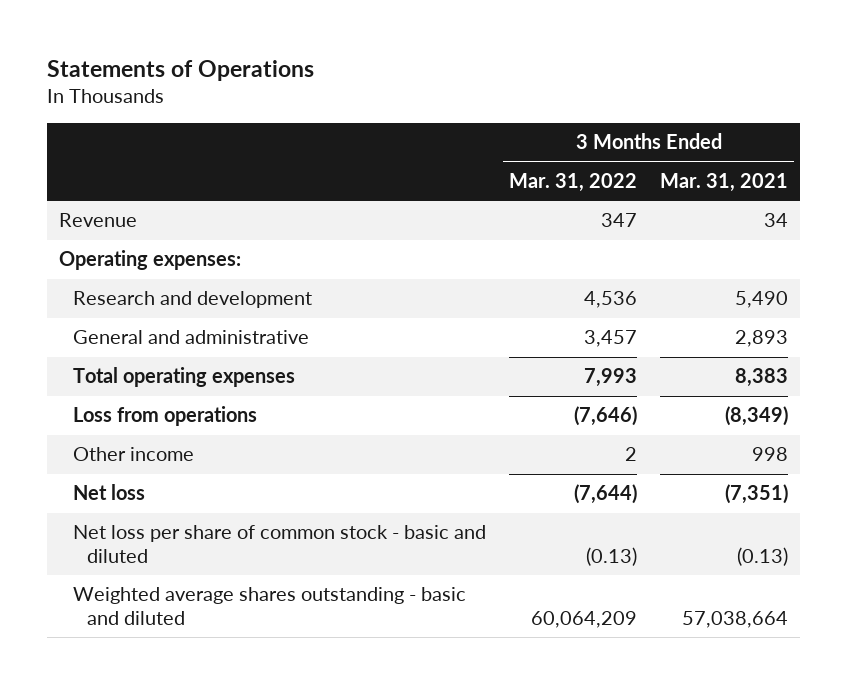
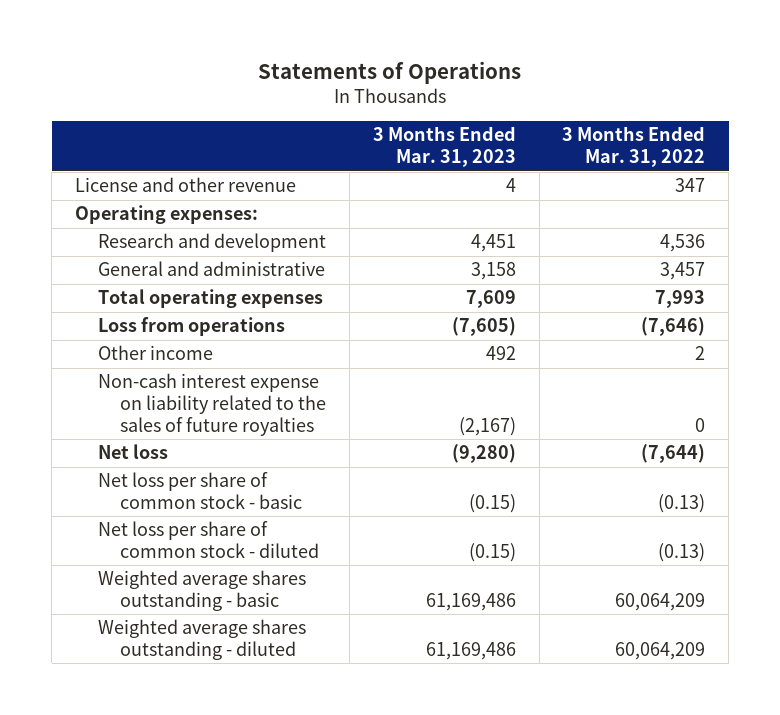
- | 3 Months Ended Mar. 31, 2022 | 3 Months Ended Mar. 31, 2021
+ | 3 Months Ended Mar. 31, 2023 | 3 Months Ended Mar. 31, 2022
- Revenue | 347 | 34
+ License and other revenue | 4 | 347
+ Non-cash interest expense on liability related to the sales of future royalties | (2,167) | 0
- Net loss per share of common stock - basic and diluted | (0.13) | (0.13)
- Weighted average shares outstanding - basic and diluted | 60,064,209 | 57,038,664
+ Net loss per share of common stock - basic | (0.15) | (0.13)
+ Net loss per share of common stock - diluted | (0.15) | (0.13)
+ Weighted average shares outstanding - basic | 61,169,486 | 60,064,209
+ Weighted average shares outstanding - diluted | 61,169,486 | 60,064,209

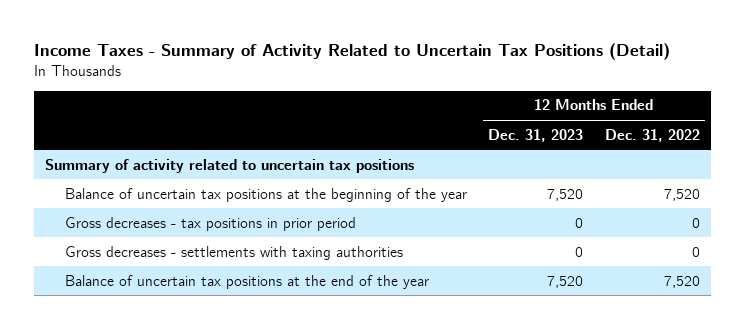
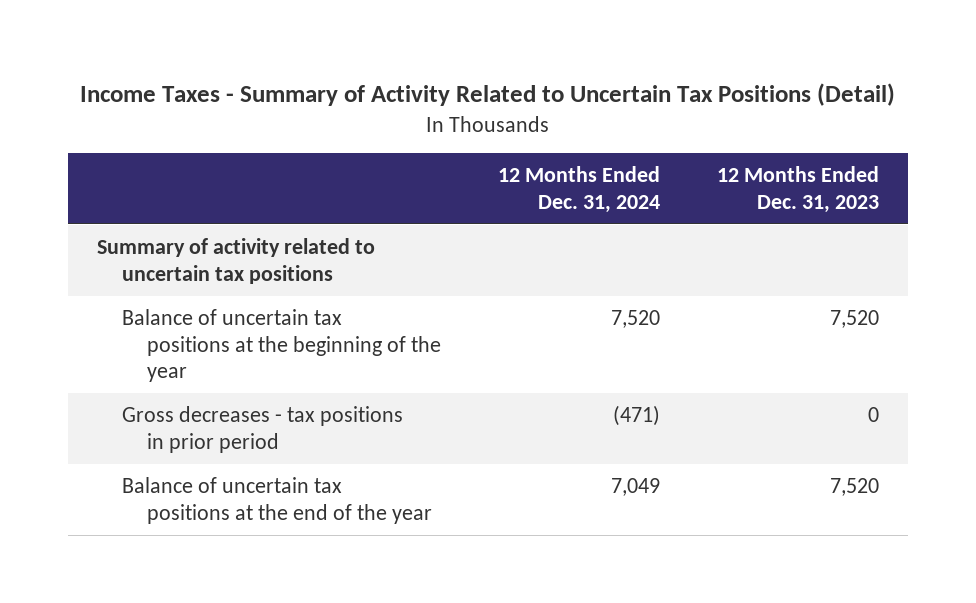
- | 12 Months Ended Dec. 31, 2023 | 12 Months Ended Dec. 31, 2022
+ | 12 Months Ended Dec. 31, 2024 | 12 Months Ended Dec. 31, 2023
- Gross decreases - settlements with taxing authorities | 0 | 0

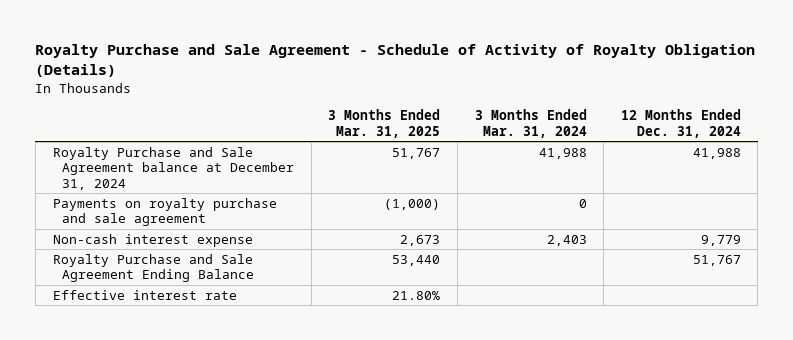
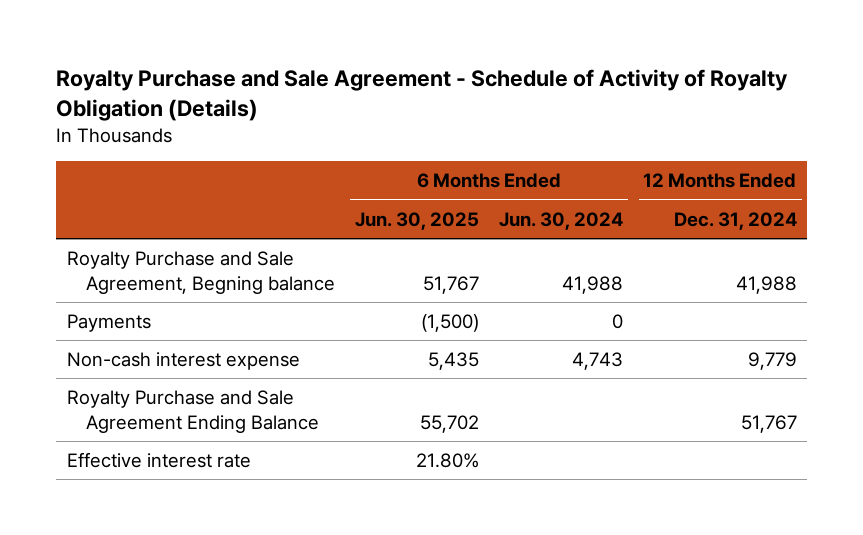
- | 3 Months Ended Mar. 31, 2025 | 3 Months Ended Mar. 31, 2024 | 12 Months Ended Dec. 31, 2024
+ | 6 Months Ended Jun. 30, 2025 | 6 Months Ended Jun. 30, 2024 | 12 Months Ended Dec. 31, 2024
- Royalty Purchase and Sale Agreement balance at December 31, 2024 | 51,767 | 41,988 | 41,988
- Payments on royalty purchase and sale agreement | (1,000) | 0 |
+ Royalty Purchase and Sale Agreement, Begning balance | 51,767 | 41,988 | 41,988
+ Payments | (1,500) | 0 |

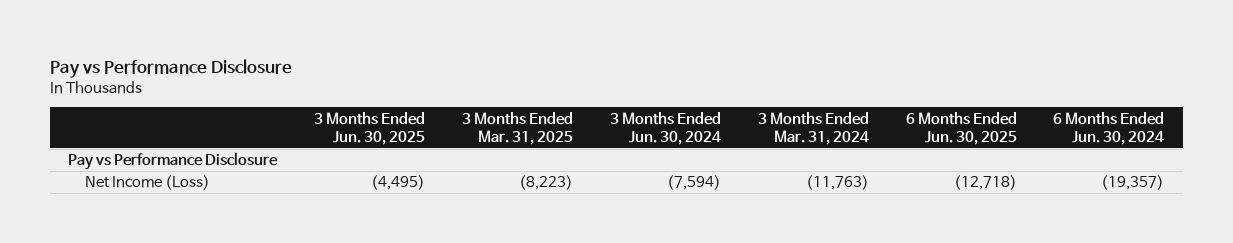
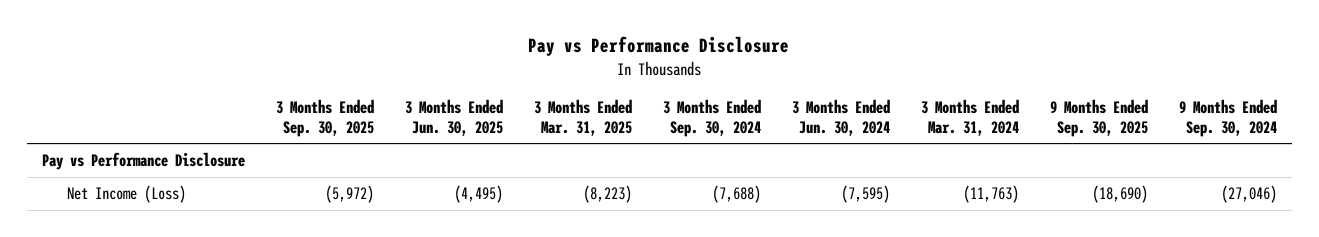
- | 3 Months Ended Jun. 30, 2025 | 3 Months Ended Mar. 31, 2025 | 3 Months Ended Jun. 30, 2024 | 3 Months Ended Mar. 31, 2024 | 6 Months Ended Jun. 30, 2025 | 6 Months Ended Jun. 30, 2024
+ | 3 Months Ended Sep. 30, 2025 | 3 Months Ended Jun. 30, 2025 | 3 Months Ended Mar. 31, 2025 | 3 Months Ended Sep. 30, 2024 | 3 Months Ended Jun. 30, 2024 | 3 Months Ended Mar. 31, 2024 | 9 Months Ended Sep. 30, 2025 | 9 Months Ended Sep. 30, 2024
- Net Income (Loss) | (4,495) | (8,223) | (7,594) | (11,763) | (12,718) | (19,357)
+ Net Income (Loss) | (5,972) | (4,495) | (8,223) | (7,688) | (7,595) | (11,763) | (18,690) | (27,046)

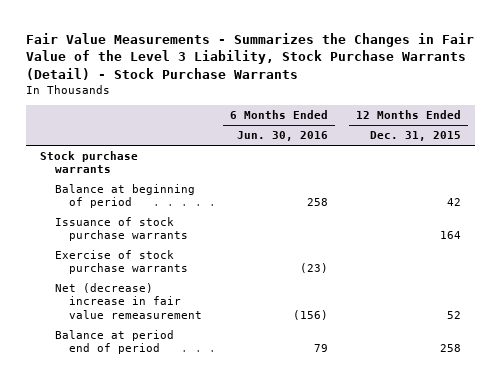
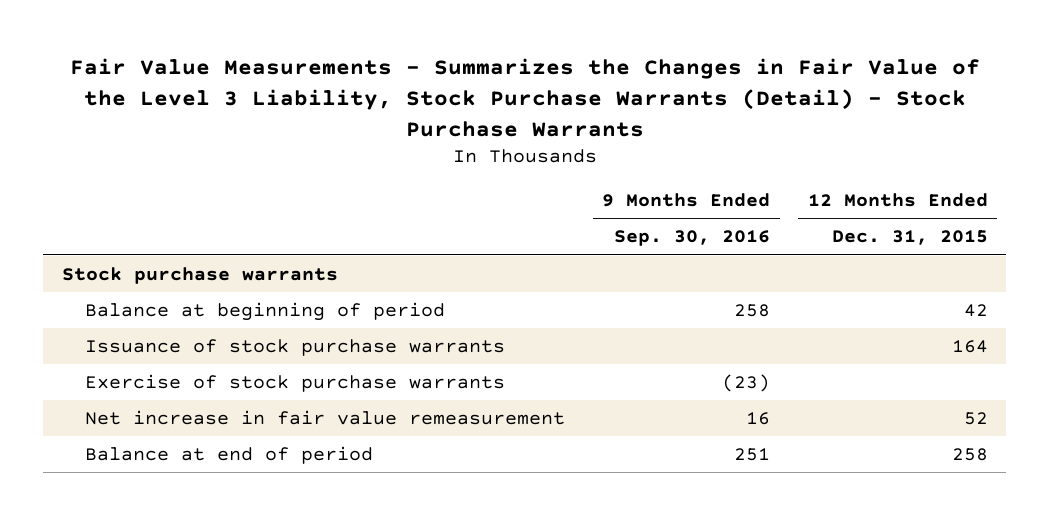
- | 6 Months Ended Jun. 30, 2016 | 12 Months Ended Dec. 31, 2015
+ | 9 Months Ended Sep. 30, 2016 | 12 Months Ended Dec. 31, 2015
- Net (decrease) increase in fair value remeasurement | (156) | 52
- Balance at period end of period | 79 | 258
+ Net increase in fair value remeasurement | 16 | 52
+ Balance at end of period | 251 | 258

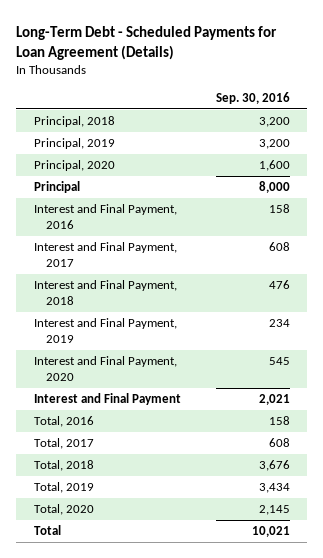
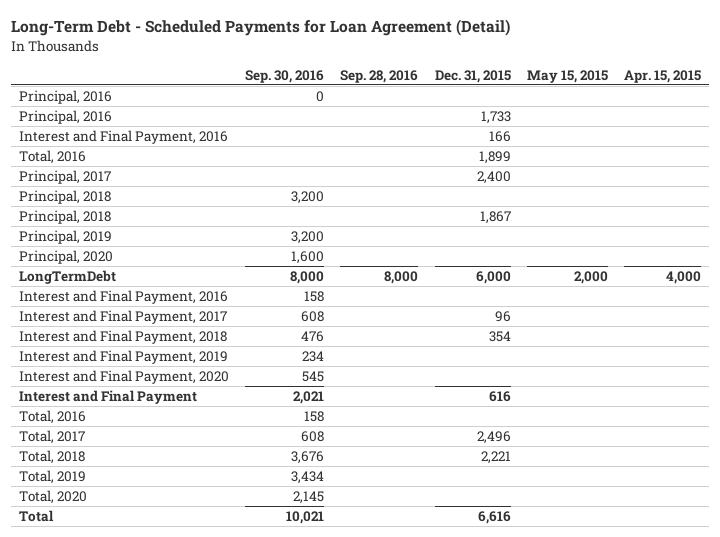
- Long-Term Debt - Scheduled Payments for Loan Agreement (Details)
+ Long-Term Debt - Scheduled Payments for Loan Agreement (Detail)
- | Sep. 30, 2016
+ | Sep. 30, 2016 | Sep. 28, 2016 | Dec. 31, 2015 | May 15, 2015 | Apr. 15, 2015
+ Principal, 2016 | 0 | | | |
+ Principal, 2016 | | | 1,733 | |
+ Interest and Final Payment, 2016 | | | 166 | |
+ Total, 2016 | | | 1,899 | |
+ Principal, 2017 | | | 2,400 | |
+ Principal, 2018 | | | 1,867 | |
- Principal | 8,000
+ LongTermDebt | 8,000 | 8,000 | 6,000 | 2,000 | 4,000

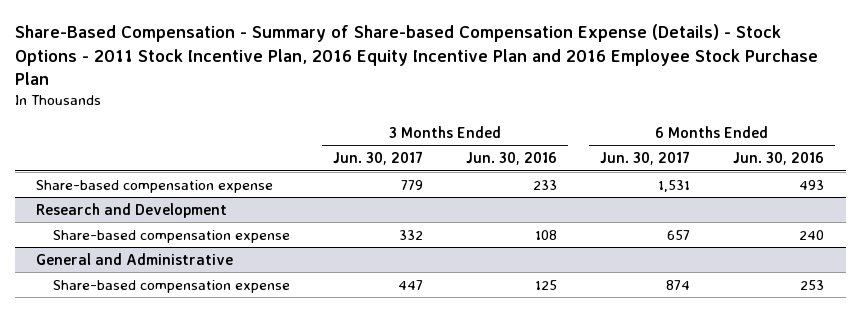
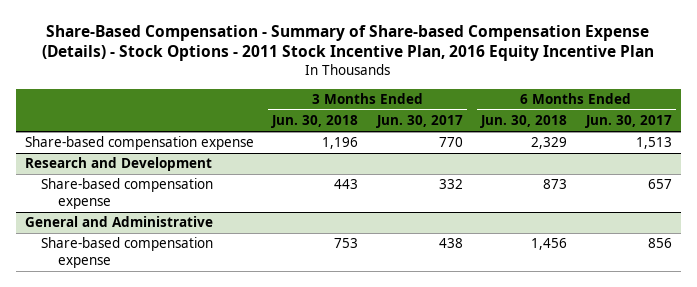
- Share-Based Compensation - Summary of Share-based Compensation Expense (Details) - Stock Options - 2011 Stock Incentive Plan, 2016 Equity Incentive Plan and 2016 Employee Stock Purchase Plan
+ Share-Based Compensation - Summary of Share-based Compensation Expense (Details) - Stock Options - 2011 Stock Incentive Plan, 2016 Equity Incentive Plan
- | 3 Months Ended Jun. 30, 2017 | 3 Months Ended Jun. 30, 2016 | 6 Months Ended Jun. 30, 2017 | 6 Months Ended Jun. 30, 2016
+ | 3 Months Ended Jun. 30, 2018 | 3 Months Ended Jun. 30, 2017 | 6 Months Ended Jun. 30, 2018 | 6 Months Ended Jun. 30, 2017
- Share-based compensation expense | 779 | 233 | 1,531 | 493
+ Share-based compensation expense | 1,196 | 770 | 2,329 | 1,513
@ General and Administrative
- Share-based compensation expense | 447 | 125 | 874 | 253
+ Share-based compensation expense | 753 | 438 | 1,456 | 856

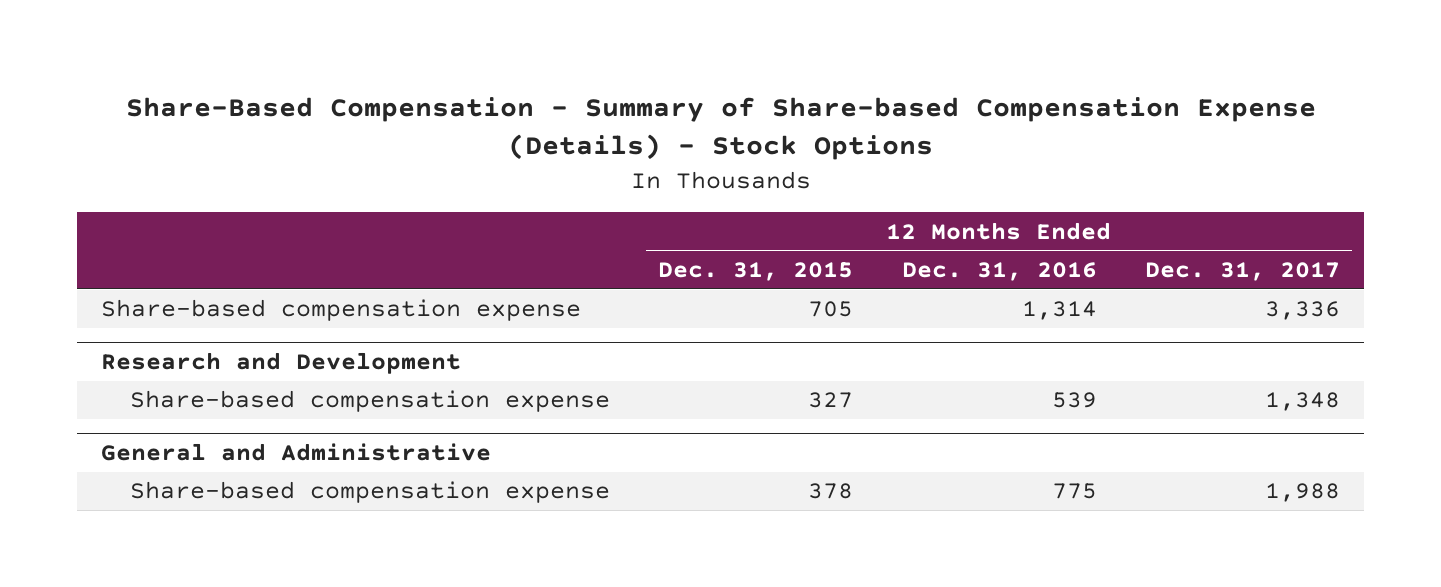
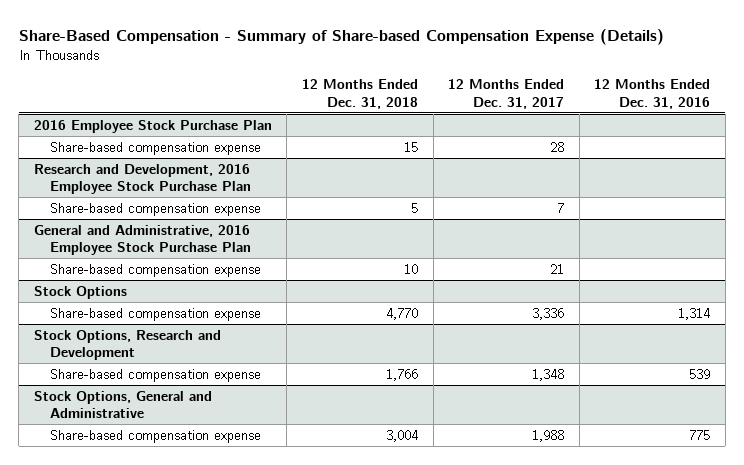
- Share-Based Compensation - Summary of Share-based Compensation Expense (Details) - Stock Options
+ Share-Based Compensation - Summary of Share-based Compensation Expense (Details)
- | 12 Months Ended Dec. 31, 2015 | 12 Months Ended Dec. 31, 2016 | 12 Months Ended Dec. 31, 2017
+ | 12 Months Ended Dec. 31, 2018 | 12 Months Ended Dec. 31, 2017 | 12 Months Ended Dec. 31, 2016
+ 2016 Employee Stock Purchase Plan
+ Share-based compensation expense | 15 | 28 |
+ Research and Development, 2016 Employee Stock Purchase Plan
+ Share-based compensation expense | 5 | 7 |
+ General and Administrative, 2016 Employee Stock Purchase Plan
+ Share-based compensation expense | 10 | 21 |
+ Stock Options
- Research and Development
+ Stock Options, Research and Development
- General and Administrative
+ Stock Options, General and Administrative

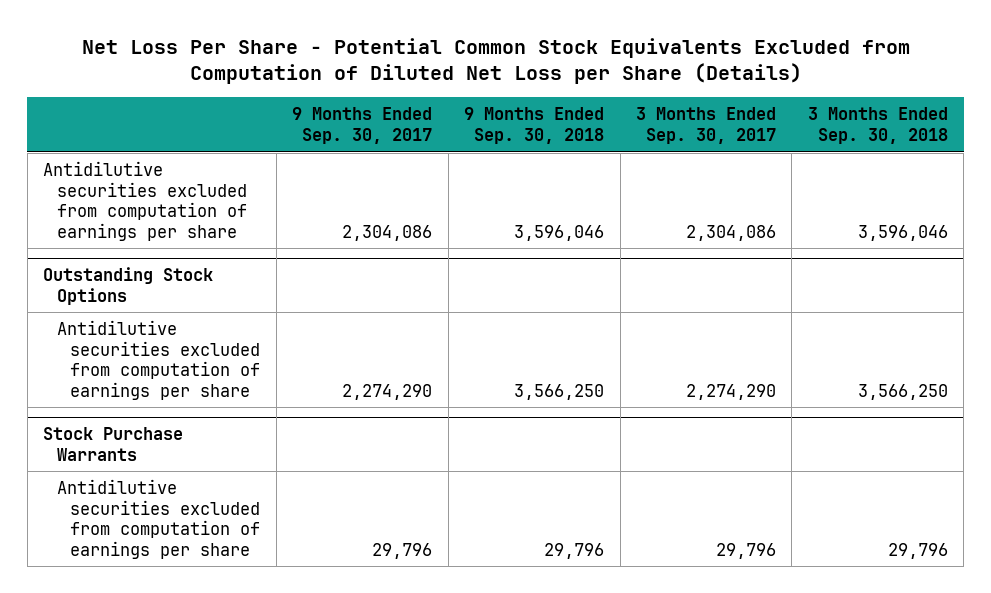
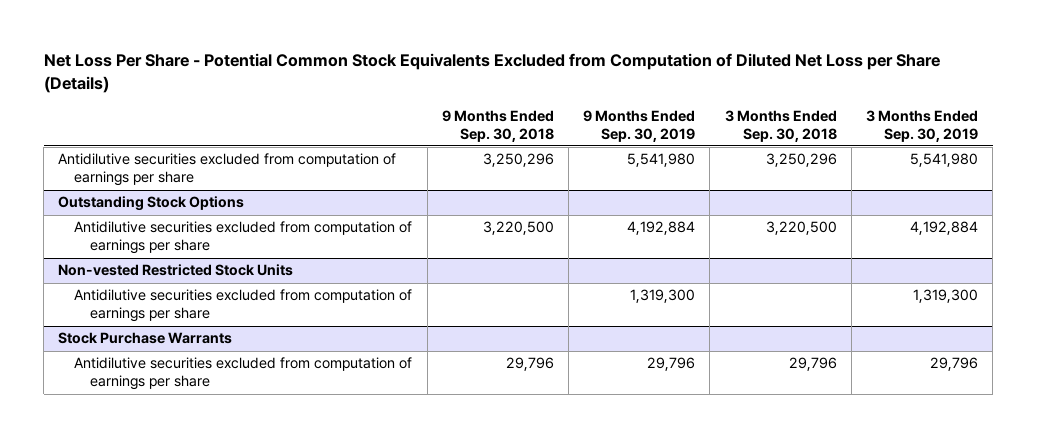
- | 9 Months Ended Sep. 30, 2017 | 9 Months Ended Sep. 30, 2018 | 3 Months Ended Sep. 30, 2017 | 3 Months Ended Sep. 30, 2018
+ | 9 Months Ended Sep. 30, 2018 | 9 Months Ended Sep. 30, 2019 | 3 Months Ended Sep. 30, 2018 | 3 Months Ended Sep. 30, 2019
- Antidilutive securities excluded from computation of earnings per share | 2,304,086 | 3,596,046 | 2,304,086 | 3,596,046
+ Antidilutive securities excluded from computation of earnings per share | 3,250,296 | 5,541,980 | 3,250,296 | 5,541,980
@ Outstanding Stock Options
- Antidilutive securities excluded from computation of earnings per share | 2,274,290 | 3,566,250 | 2,274,290 | 3,566,250
+ Antidilutive securities excluded from computation of earnings per share | 3,220,500 | 4,192,884 | 3,220,500 | 4,192,884
+ Non-vested Restricted Stock Units
+ Antidilutive securities excluded from computation of earnings per share | | 1,319,300 | | 1,319,300

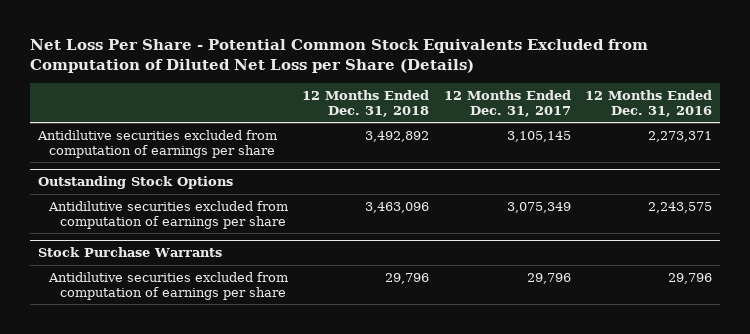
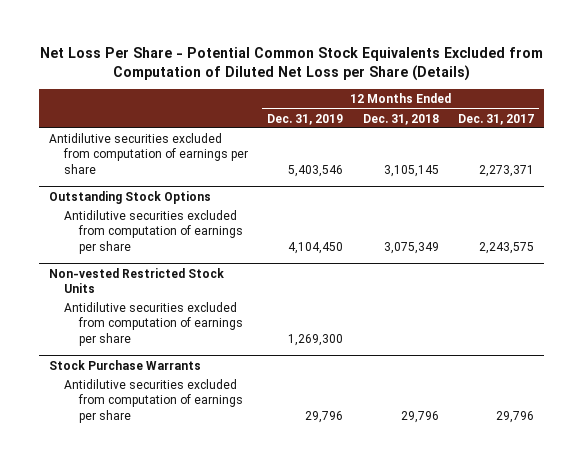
- | 12 Months Ended Dec. 31, 2018 | 12 Months Ended Dec. 31, 2017 | 12 Months Ended Dec. 31, 2016
+ | 12 Months Ended Dec. 31, 2019 | 12 Months Ended Dec. 31, 2018 | 12 Months Ended Dec. 31, 2017
- Antidilutive securities excluded from computation of earnings per share | 3,492,892 | 3,105,145 | 2,273,371
+ Antidilutive securities excluded from computation of earnings per share | 5,403,546 | 3,105,145 | 2,273,371
@ Outstanding Stock Options
- Antidilutive securities excluded from computation of earnings per share | 3,463,096 | 3,075,349 | 2,243,575
+ Antidilutive securities excluded from computation of earnings per share | 4,104,450 | 3,075,349 | 2,243,575
+ Non-vested Restricted Stock Units
+ Antidilutive securities excluded from computation of earnings per share | 1,269,300 | |

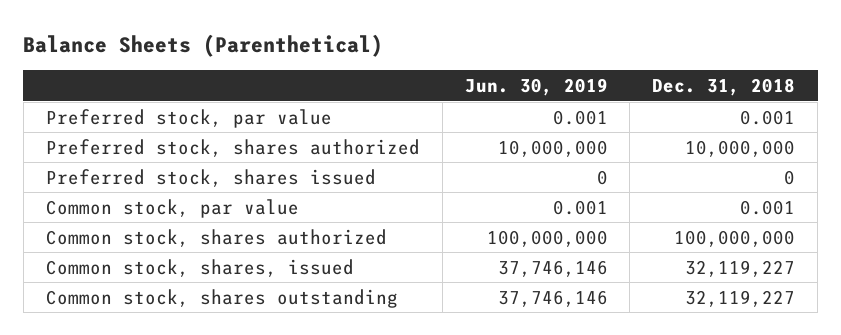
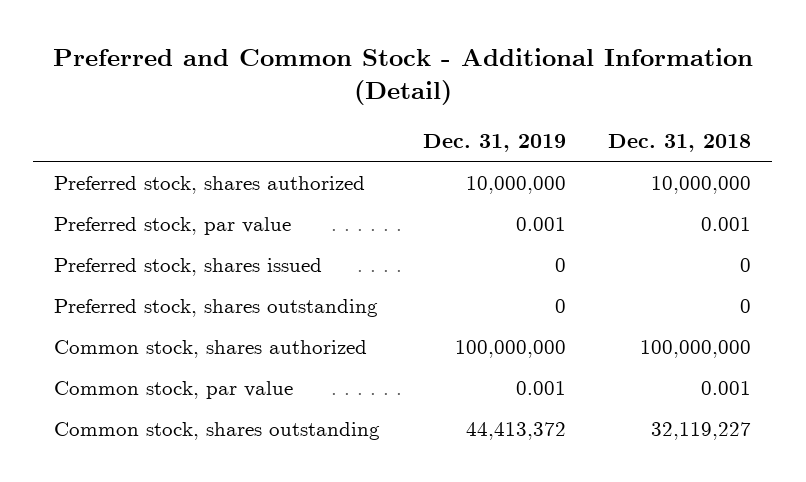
- Balance Sheets (Parenthetical)
+ Preferred and Common Stock - Additional Information (Detail)
- | Jun. 30, 2019 | Dec. 31, 2018
+ | Dec. 31, 2019 | Dec. 31, 2018
moved down: Preferred stock, par value | 0.001 | 0.001
+ Preferred stock, shares outstanding | 0 | 0
- Common stock, shares, issued | 37,746,146 | 32,119,227
moved down: Common stock, par value | 0.001 | 0.001

